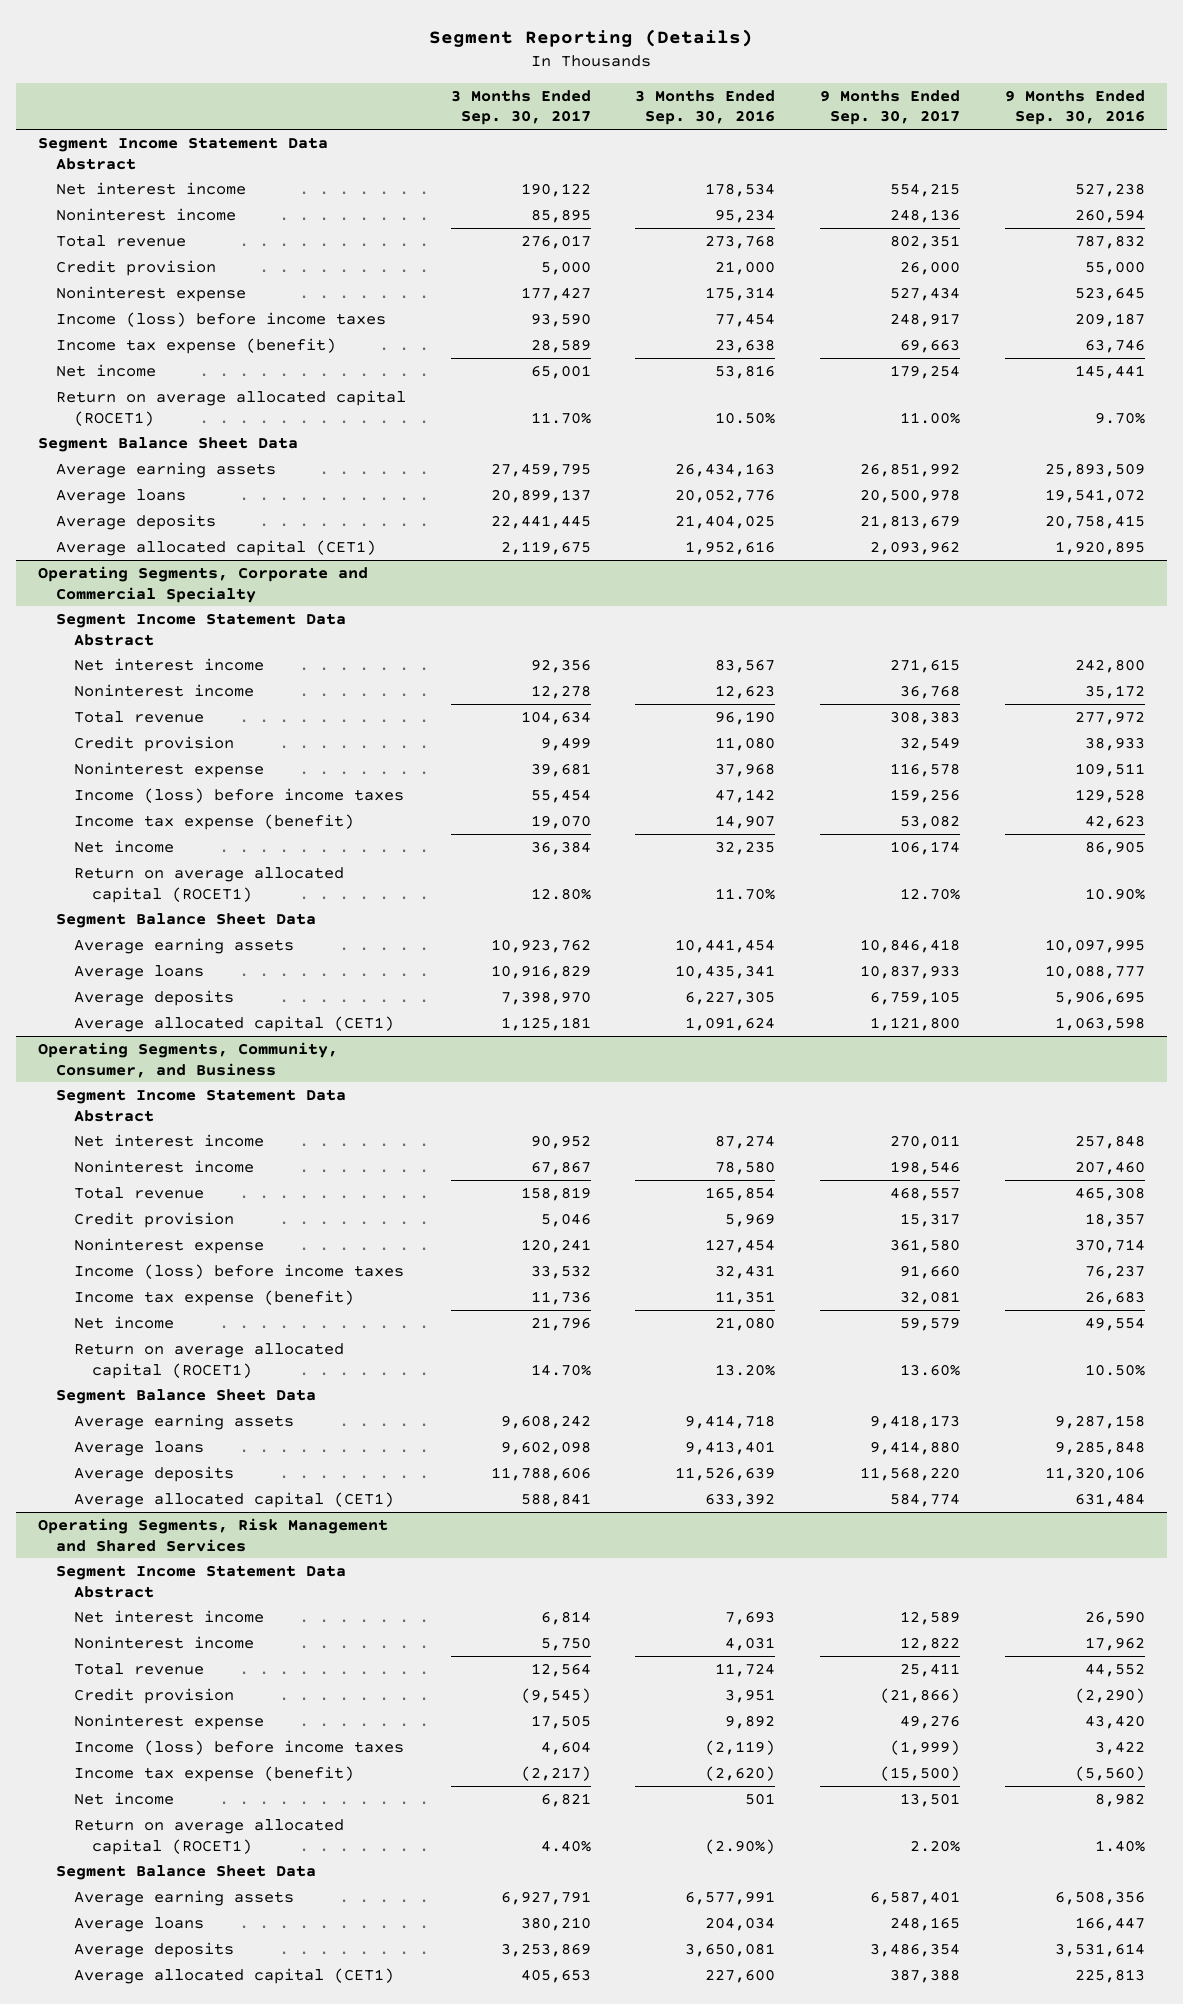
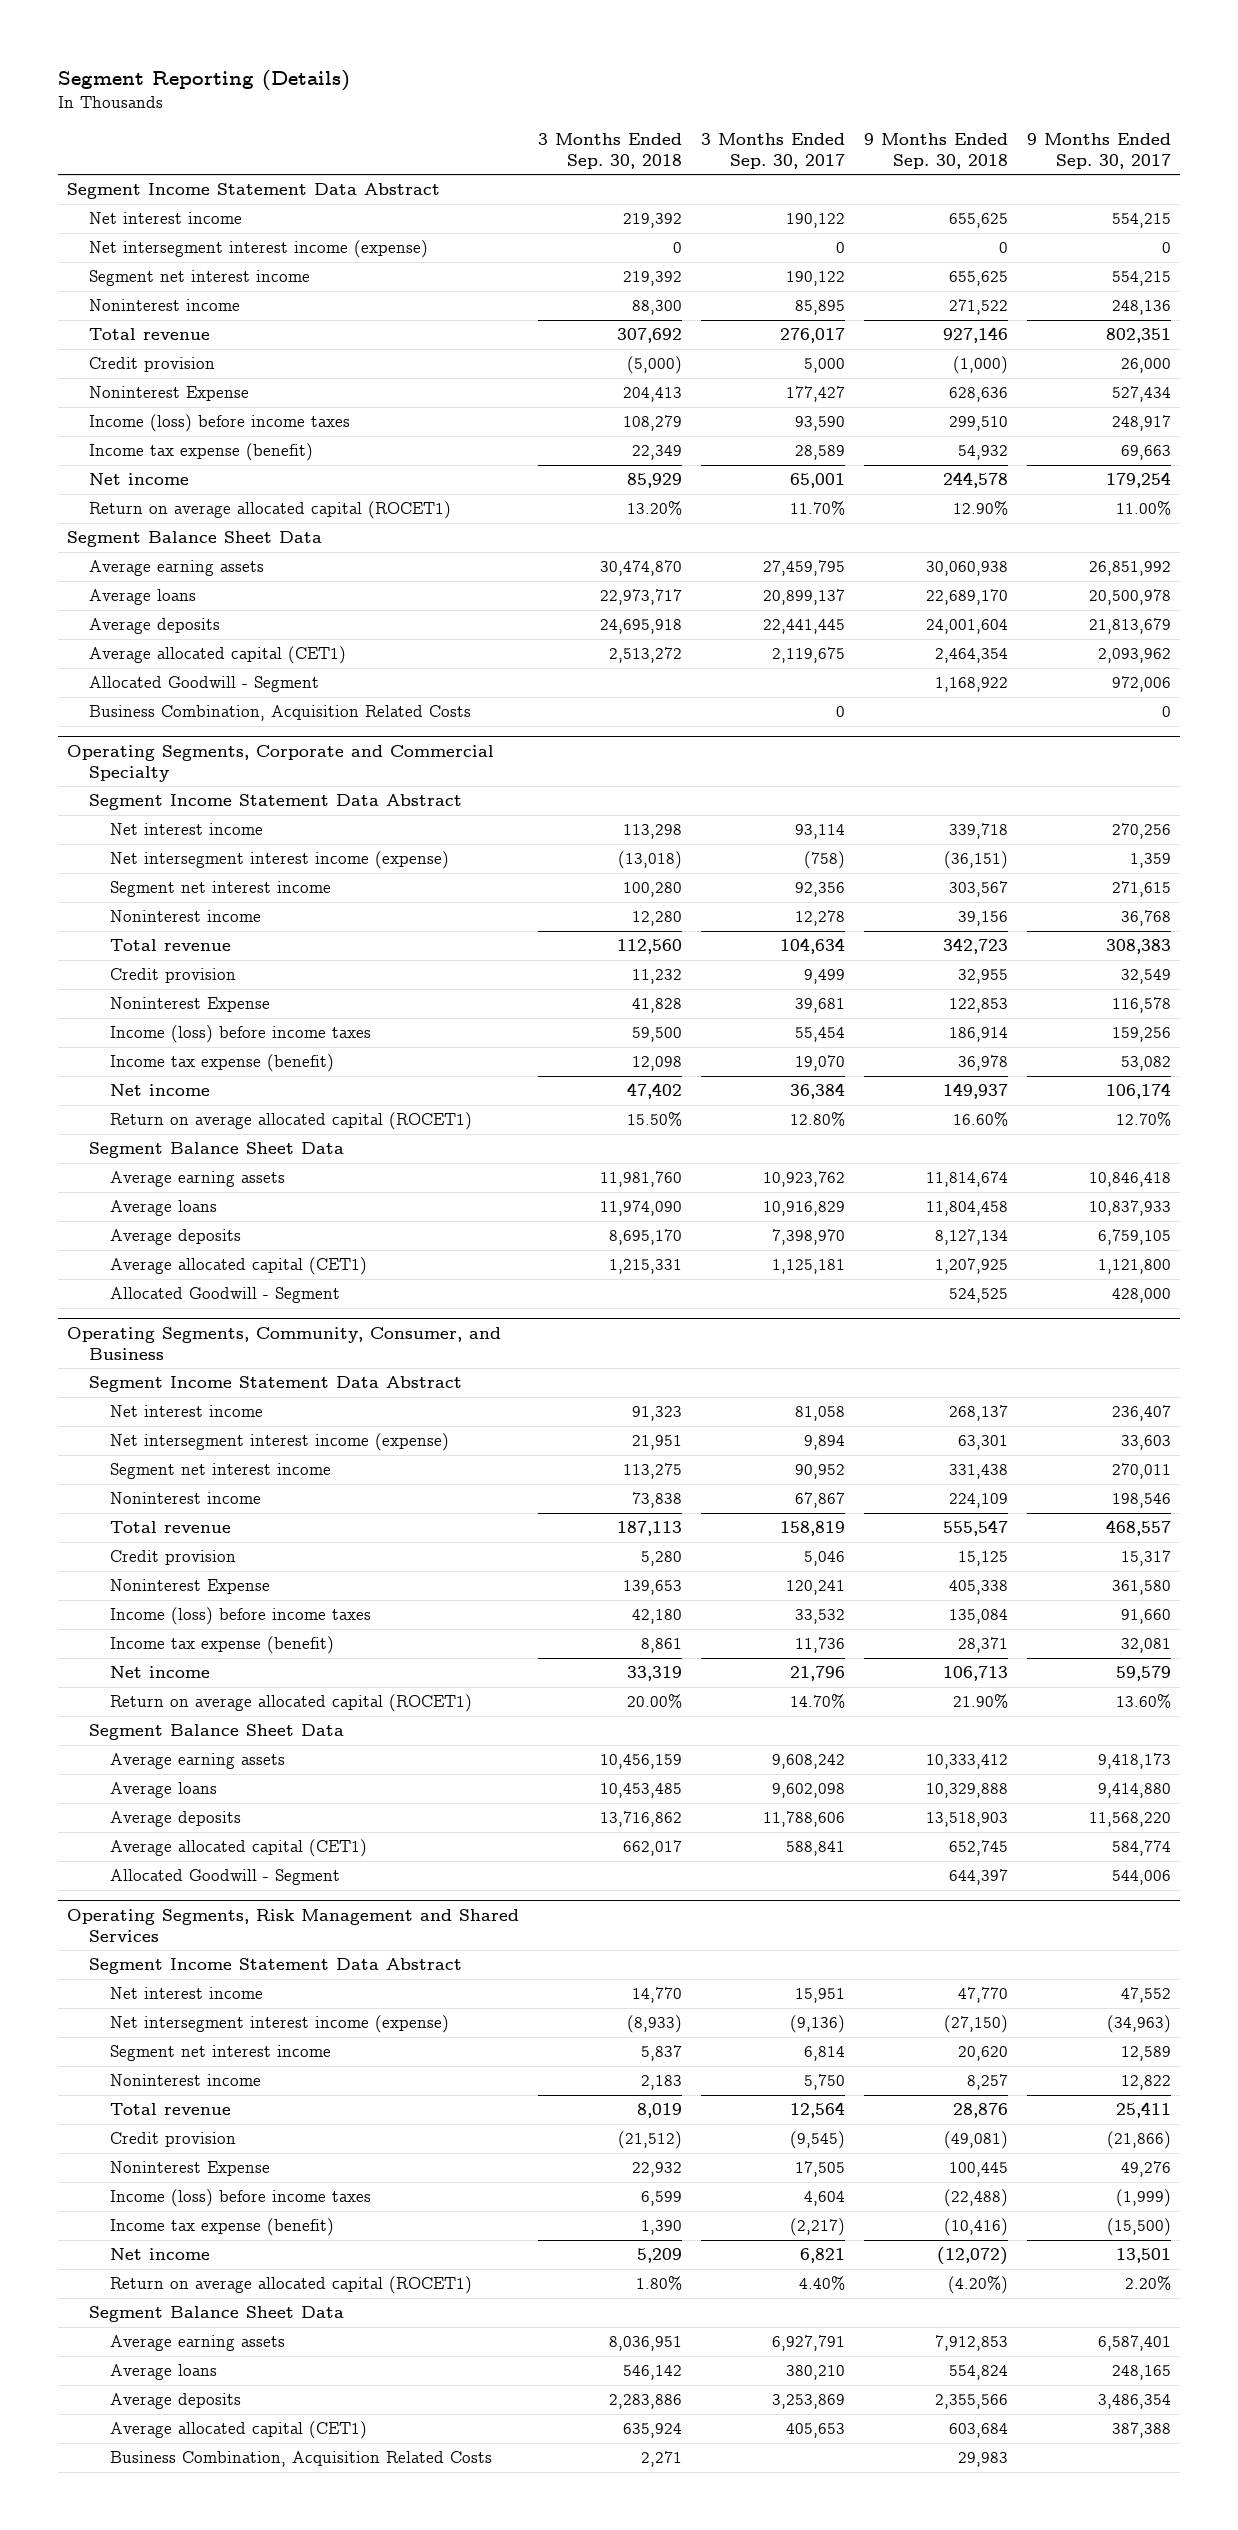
- | 3 Months Ended Sep. 30, 2017 | 3 Months Ended Sep. 30, 2016 | 9 Months Ended Sep. 30, 2017 | 9 Months Ended Sep. 30, 2016
+ | 3 Months Ended Sep. 30, 2018 | 3 Months Ended Sep. 30, 2017 | 9 Months Ended Sep. 30, 2018 | 9 Months Ended Sep. 30, 2017
+ Net intersegment interest income (expense) | 0 | 0 | 0 | 0
+ Segment net interest income | 219,392 | 190,122 | 655,625 | 554,215
- Noninterest expense | 177,427 | 175,314 | 527,434 | 523,645
+ Noninterest Expense | 204,413 | 177,427 | 628,636 | 527,434
+ Allocated Goodwill - Segment | | | 1,168,922 | 972,006
+ Business Combination, Acquisition Related Costs | | 0 | | 0
@ Operating Segments, Corporate and Commercial Specialty
- Net interest income | 92,356 | 83,567 | 271,615 | 242,800
+ Net interest income | 113,298 | 93,114 | 339,718 | 270,256
+ Net intersegment interest income (expense) | (13,018) | (758) | (36,151) | 1,359
+ Segment net interest income | 100,280 | 92,356 | 303,567 | 271,615
- Noninterest expense | 39,681 | 37,968 | 116,578 | 109,511
+ Noninterest Expense | 41,828 | 39,681 | 122,853 | 116,578
+ Allocated Goodwill - Segment | | | 524,525 | 428,000
@ Operating Segments, Community, Consumer, and Business
- Net interest income | 90,952 | 87,274 | 270,011 | 257,848
+ Net interest income | 91,323 | 81,058 | 268,137 | 236,407
+ Net intersegment interest income (expense) | 21,951 | 9,894 | 63,301 | 33,603
+ Segment net interest income | 113,275 | 90,952 | 331,438 | 270,011
- Noninterest expense | 120,241 | 127,454 | 361,580 | 370,714
+ Noninterest Expense | 139,653 | 120,241 | 405,338 | 361,580
+ Allocated Goodwill - Segment | | | 644,397 | 544,006
@ Operating Segments, Risk Management and Shared Services
- Net interest income | 6,814 | 7,693 | 12,589 | 26,590
+ Net interest income | 14,770 | 15,951 | 47,770 | 47,552
+ Net intersegment interest income (expense) | (8,933) | (9,136) | (27,150) | (34,963)
+ Segment net interest income | 5,837 | 6,814 | 20,620 | 12,589
- Noninterest expense | 17,505 | 9,892 | 49,276 | 43,420
+ Noninterest Expense | 22,932 | 17,505 | 100,445 | 49,276
+ Business Combination, Acquisition Related Costs | 2,271 | | 29,983 |

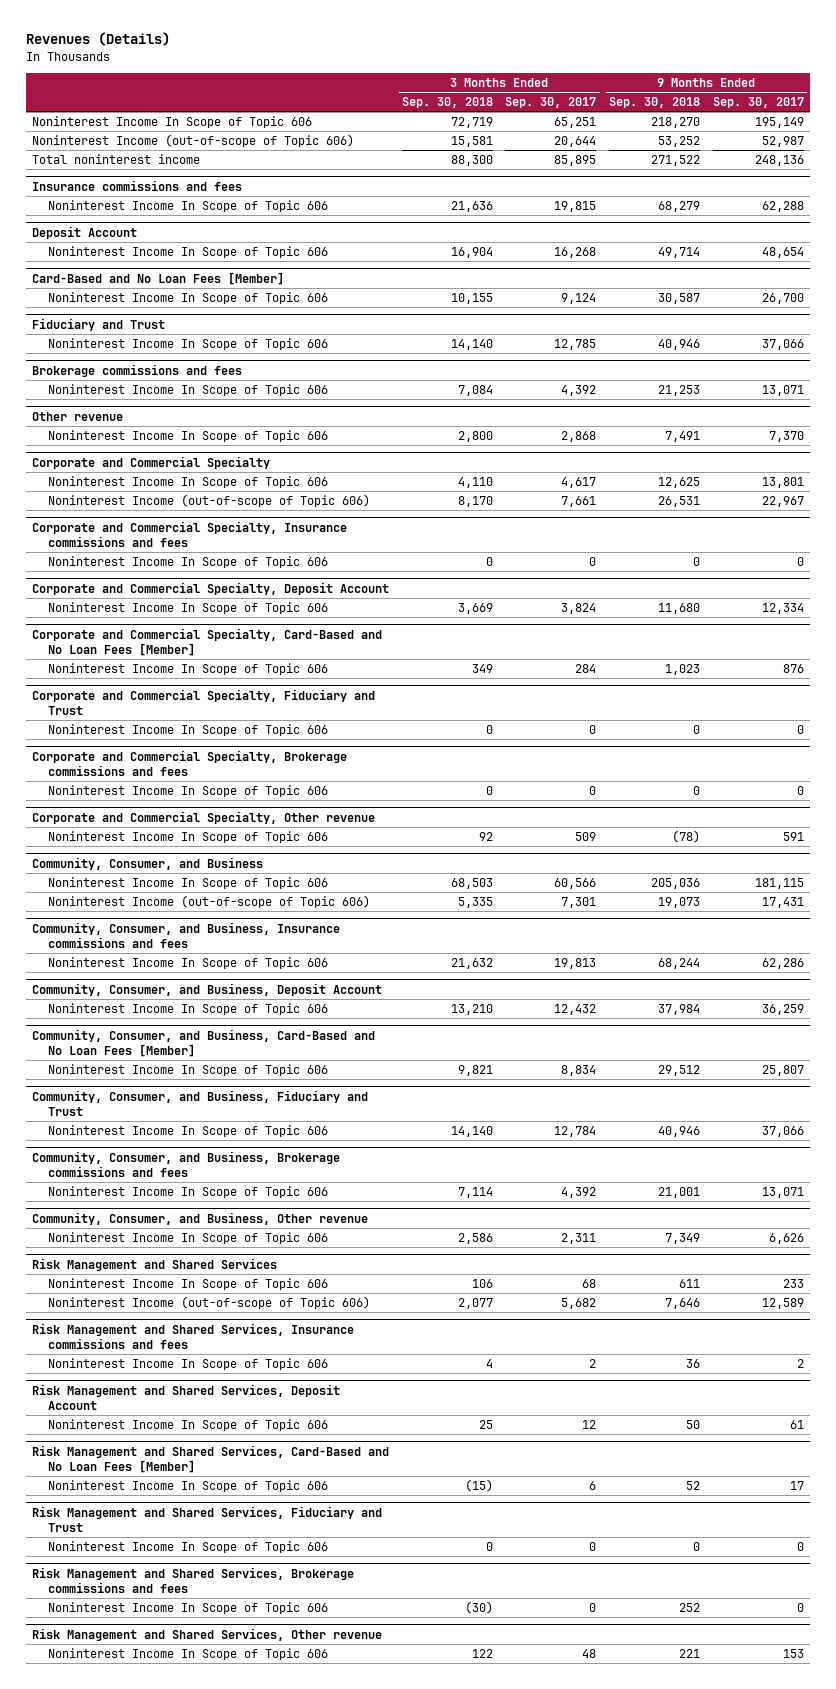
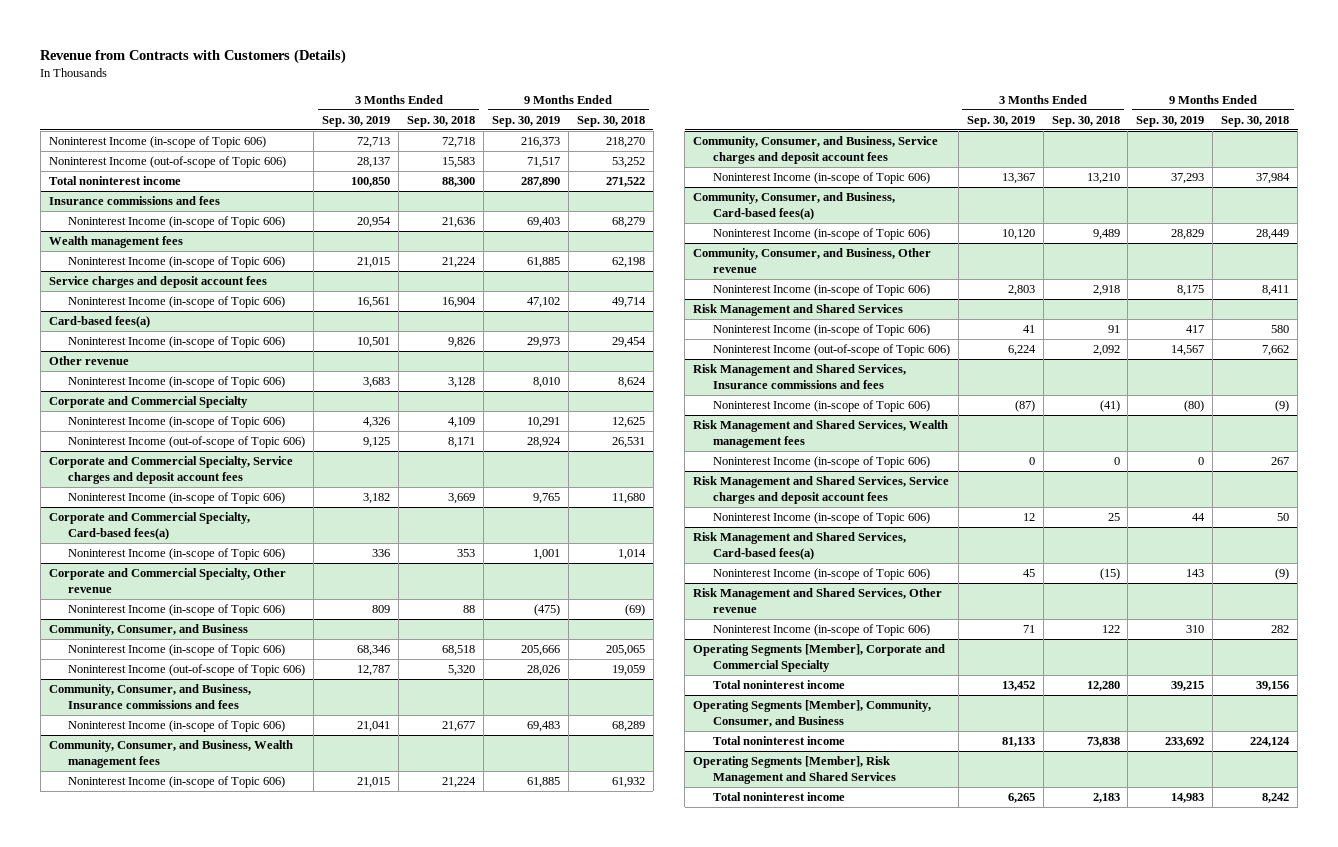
- Revenues (Details)
+ Revenue from Contracts with Customers (Details)
- | 3 Months Ended Sep. 30, 2018 | 3 Months Ended Sep. 30, 2017 | 9 Months Ended Sep. 30, 2018 | 9 Months Ended Sep. 30, 2017
+ | 3 Months Ended Sep. 30, 2019 | 3 Months Ended Sep. 30, 2018 | 9 Months Ended Sep. 30, 2019 | 9 Months Ended Sep. 30, 2018
- Noninterest Income In Scope of Topic 606 | 72,719 | 65,251 | 218,270 | 195,149
- Noninterest Income (out-of-scope of Topic 606) | 15,581 | 20,644 | 53,252 | 52,987
+ Noninterest Income (in-scope of Topic 606) | 72,713 | 72,718 | 216,373 | 218,270
+ Noninterest Income (out-of-scope of Topic 606) | 28,137 | 15,583 | 71,517 | 53,252
@ Insurance commissions and fees
- Noninterest Income In Scope of Topic 606 | 21,636 | 19,815 | 68,279 | 62,288
- Deposit Account
- Noninterest Income In Scope of Topic 606 | 16,904 | 16,268 | 49,714 | 48,654
- Card-Based and No Loan Fees [Member]
- Noninterest Income In Scope of Topic 606 | 10,155 | 9,124 | 30,587 | 26,700
- Fiduciary and Trust
- Noninterest Income In Scope of Topic 606 | 14,140 | 12,785 | 40,946 | 37,066
- Brokerage commissions and fees
- Noninterest Income In Scope of Topic 606 | 7,084 | 4,392 | 21,253 | 13,071
@ Insurance commissions and fees
+ Noninterest Income (in-scope of Topic 606) | 20,954 | 21,636 | 69,403 | 68,279
+ Wealth management fees
+ Noninterest Income (in-scope of Topic 606) | 21,015 | 21,224 | 61,885 | 62,198
+ Service charges and deposit account fees
+ Noninterest Income (in-scope of Topic 606) | 16,561 | 16,904 | 47,102 | 49,714
+ Card-based fees(a)
+ Noninterest Income (in-scope of Topic 606) | 10,501 | 9,826 | 29,973 | 29,454
@ Other revenue
- Noninterest Income In Scope of Topic 606 | 2,800 | 2,868 | 7,491 | 7,370
+ Noninterest Income (in-scope of Topic 606) | 3,683 | 3,128 | 8,010 | 8,624
@ Corporate and Commercial Specialty
- Noninterest Income In Scope of Topic 606 | 4,110 | 4,617 | 12,625 | 13,801
- Noninterest Income (out-of-scope of Topic 606) | 8,170 | 7,661 | 26,531 | 22,967
- Corporate and Commercial Specialty, Insurance commissions and fees
- Noninterest Income In Scope of Topic 606 | 0 | 0 | 0 | 0
- Corporate and Commercial Specialty, Deposit Account
- Noninterest Income In Scope of Topic 606 | 3,669 | 3,824 | 11,680 | 12,334
- Corporate and Commercial Specialty, Card-Based and No Loan Fees [Member]
- Noninterest Income In Scope of Topic 606 | 349 | 284 | 1,023 | 876
- Corporate and Commercial Specialty, Fiduciary and Trust
- Noninterest Income In Scope of Topic 606 | 0 | 0 | 0 | 0
- Corporate and Commercial Specialty, Brokerage commissions and fees
- Noninterest Income In Scope of Topic 606 | 0 | 0 | 0 | 0
@ Corporate and Commercial Specialty
+ Noninterest Income (in-scope of Topic 606) | 4,326 | 4,109 | 10,291 | 12,625
+ Noninterest Income (out-of-scope of Topic 606) | 9,125 | 8,171 | 28,924 | 26,531
+ Corporate and Commercial Specialty, Service charges and deposit account fees
+ Noninterest Income (in-scope of Topic 606) | 3,182 | 3,669 | 9,765 | 11,680
+ Corporate and Commercial Specialty, Card-based fees(a)
+ Noninterest Income (in-scope of Topic 606) | 336 | 353 | 1,001 | 1,014
@ Corporate and Commercial Specialty, Other revenue
- Noninterest Income In Scope of Topic 606 | 92 | 509 | (78) | 591
+ Noninterest Income (in-scope of Topic 606) | 809 | 88 | (475) | (69)
@ Community, Consumer, and Business
- Noninterest Income In Scope of Topic 606 | 68,503 | 60,566 | 205,036 | 181,115
- Noninterest Income (out-of-scope of Topic 606) | 5,335 | 7,301 | 19,073 | 17,431
+ Noninterest Income (in-scope of Topic 606) | 68,346 | 68,518 | 205,666 | 205,065
+ Noninterest Income (out-of-scope of Topic 606) | 12,787 | 5,320 | 28,026 | 19,059
@ Community, Consumer, and Business, Insurance commissions and fees
- Noninterest Income In Scope of Topic 606 | 21,632 | 19,813 | 68,244 | 62,286
- Community, Consumer, and Business, Deposit Account
- Noninterest Income In Scope of Topic 606 | 13,210 | 12,432 | 37,984 | 36,259
- Community, Consumer, and Business, Card-Based and No Loan Fees [Member]
- Noninterest Income In Scope of Topic 606 | 9,821 | 8,834 | 29,512 | 25,807
- Community, Consumer, and Business, Fiduciary and Trust
- Noninterest Income In Scope of Topic 606 | 14,140 | 12,784 | 40,946 | 37,066
- Community, Consumer, and Business, Brokerage commissions and fees
- Noninterest Income In Scope of Topic 606 | 7,114 | 4,392 | 21,001 | 13,071
@ Community, Consumer, and Business, Insurance commissions and fees
+ Noninterest Income (in-scope of Topic 606) | 21,041 | 21,677 | 69,483 | 68,289
+ Community, Consumer, and Business, Wealth management fees
+ Noninterest Income (in-scope of Topic 606) | 21,015 | 21,224 | 61,885 | 61,932
+ Community, Consumer, and Business, Service charges and deposit account fees
+ Noninterest Income (in-scope of Topic 606) | 13,367 | 13,210 | 37,293 | 37,984
+ Community, Consumer, and Business, Card-based fees(a)
+ Noninterest Income (in-scope of Topic 606) | 10,120 | 9,489 | 28,829 | 28,449
@ Community, Consumer, and Business, Other revenue
- Noninterest Income In Scope of Topic 606 | 2,586 | 2,311 | 7,349 | 6,626
+ Noninterest Income (in-scope of Topic 606) | 2,803 | 2,918 | 8,175 | 8,411
@ Risk Management and Shared Services
- Noninterest Income In Scope of Topic 606 | 106 | 68 | 611 | 233
- Noninterest Income (out-of-scope of Topic 606) | 2,077 | 5,682 | 7,646 | 12,589
+ Noninterest Income (in-scope of Topic 606) | 41 | 91 | 417 | 580
+ Noninterest Income (out-of-scope of Topic 606) | 6,224 | 2,092 | 14,567 | 7,662
@ Risk Management and Shared Services, Insurance commissions and fees
- Noninterest Income In Scope of Topic 606 | 4 | 2 | 36 | 2
- Risk Management and Shared Services, Deposit Account
- Noninterest Income In Scope of Topic 606 | 25 | 12 | 50 | 61
- Risk Management and Shared Services, Card-Based and No Loan Fees [Member]
- Noninterest Income In Scope of Topic 606 | (15) | 6 | 52 | 17
- Risk Management and Shared Services, Fiduciary and Trust
- Noninterest Income In Scope of Topic 606 | 0 | 0 | 0 | 0
- Risk Management and Shared Services, Brokerage commissions and fees
- Noninterest Income In Scope of Topic 606 | (30) | 0 | 252 | 0
@ Risk Management and Shared Services, Insurance commissions and fees
+ Noninterest Income (in-scope of Topic 606) | (87) | (41) | (80) | (9)
+ Risk Management and Shared Services, Wealth management fees
+ Noninterest Income (in-scope of Topic 606) | 0 | 0 | 0 | 267
+ Risk Management and Shared Services, Service charges and deposit account fees
+ Noninterest Income (in-scope of Topic 606) | 12 | 25 | 44 | 50
+ Risk Management and Shared Services, Card-based fees(a)
+ Noninterest Income (in-scope of Topic 606) | 45 | (15) | 143 | (9)
@ Risk Management and Shared Services, Other revenue
- Noninterest Income In Scope of Topic 606 | 122 | 48 | 221 | 153
+ Noninterest Income (in-scope of Topic 606) | 71 | 122 | 310 | 282
+ Operating Segments [Member], Corporate and Commercial Specialty
+ Total noninterest income | 13,452 | 12,280 | 39,215 | 39,156
+ Operating Segments [Member], Community, Consumer, and Business
+ Total noninterest income | 81,133 | 73,838 | 233,692 | 224,124
+ Operating Segments [Member], Risk Management and Shared Services
+ Total noninterest income | 6,265 | 2,183 | 14,983 | 8,242

